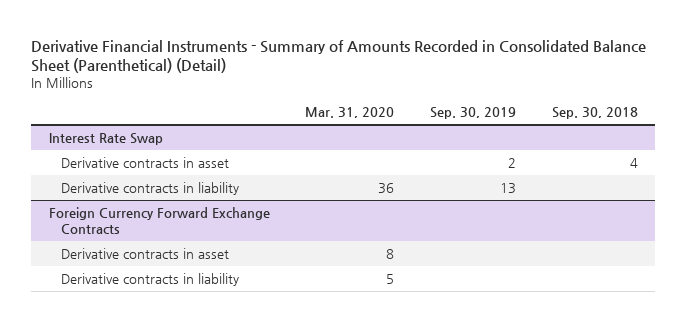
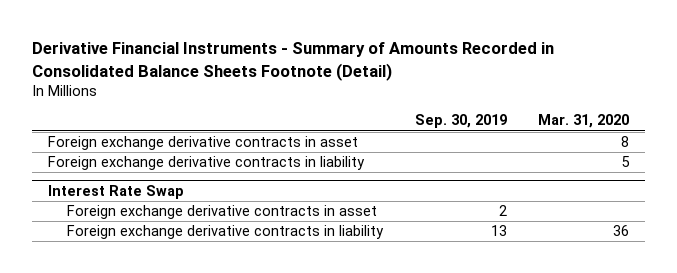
- Derivative Financial Instruments - Summary of Amounts Recorded in Consolidated Balance Sheet (Parenthetical) (Detail)
+ Derivative Financial Instruments - Summary of Amounts Recorded in Consolidated Balance Sheets Footnote (Detail)
- | Mar. 31, 2020 | Sep. 30, 2019 | Sep. 30, 2018
+ | Sep. 30, 2019 | Mar. 31, 2020
+ Foreign exchange derivative contracts in asset | | 8
+ Foreign exchange derivative contracts in liability | | 5
@ Interest Rate Swap
- Derivative contracts in asset | | 2 | 4
- Derivative contracts in liability | 36 | 13 |
- Foreign Currency Forward Exchange Contracts
- Derivative contracts in asset | 8 | |
- Derivative contracts in liability | 5 | |
@ Interest Rate Swap
+ Foreign exchange derivative contracts in asset | 2 |
+ Foreign exchange derivative contracts in liability | 13 | 36

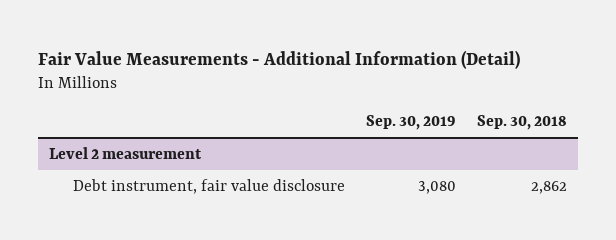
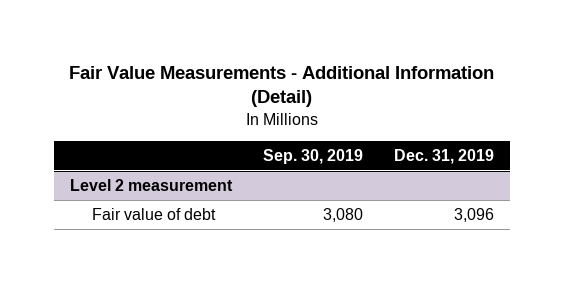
- | Sep. 30, 2019 | Sep. 30, 2018
+ | Sep. 30, 2019 | Dec. 31, 2019
@ Level 2 measurement
- Debt instrument, fair value disclosure | 3,080 | 2,862
+ Fair value of debt | 3,080 | 3,096

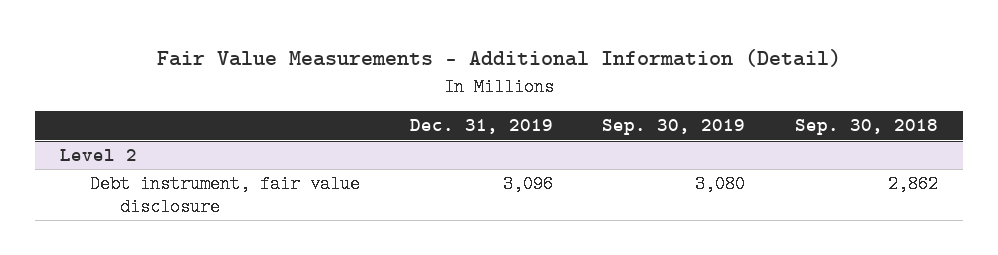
- | Sep. 30, 2019 | Dec. 31, 2019
+ | Dec. 31, 2019 | Sep. 30, 2019 | Sep. 30, 2018
- Level 2 measurement
- Fair value of debt | 3,080 | 3,096
+ Level 2
+ Debt instrument, fair value disclosure | 3,096 | 3,080 | 2,862

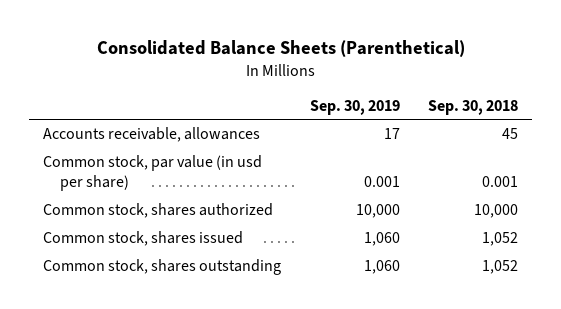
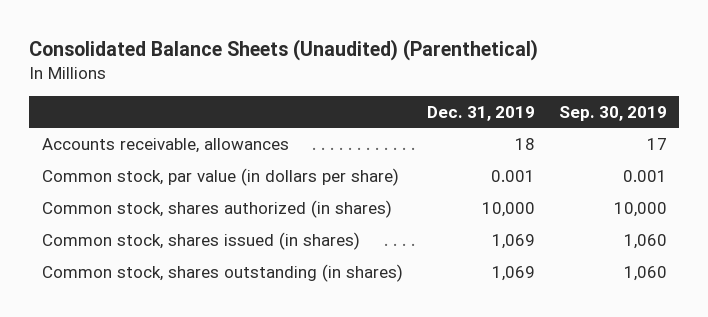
- Consolidated Balance Sheets (Parenthetical)
+ Consolidated Balance Sheets (Unaudited) (Parenthetical)
- | Sep. 30, 2019 | Sep. 30, 2018
+ | Dec. 31, 2019 | Sep. 30, 2019
- Common stock, par value (in usd per share) | 0.001 | 0.001
- Common stock, shares authorized | 10,000 | 10,000
- Common stock, shares issued | 1,060 | 1,052
- Common stock, shares outstanding | 1,060 | 1,052
+ Common stock, par value (in dollars per share) | 0.001 | 0.001
+ Common stock, shares authorized (in shares) | 10,000 | 10,000
+ Common stock, shares issued (in shares) | 1,069 | 1,060
+ Common stock, shares outstanding (in shares) | 1,069 | 1,060

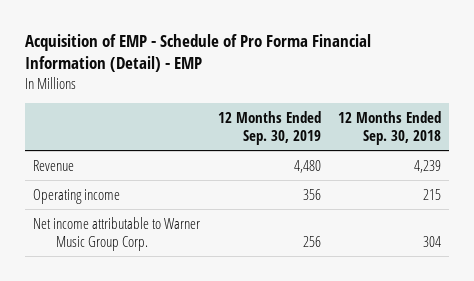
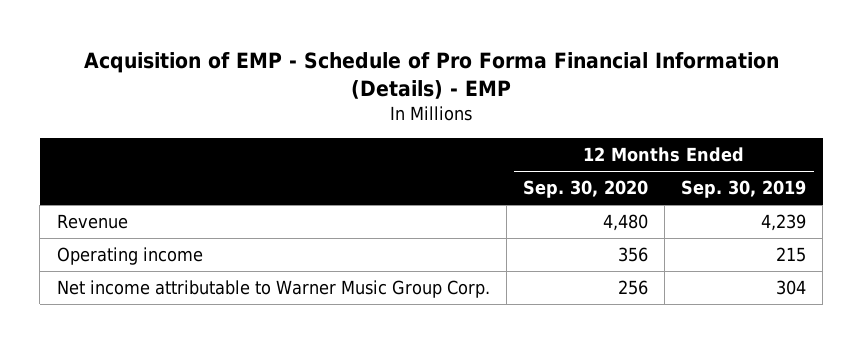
- Acquisition of EMP - Schedule of Pro Forma Financial Information (Detail) - EMP
+ Acquisition of EMP - Schedule of Pro Forma Financial Information (Details) - EMP
- | 12 Months Ended Sep. 30, 2019 | 12 Months Ended Sep. 30, 2018
+ | 12 Months Ended Sep. 30, 2020 | 12 Months Ended Sep. 30, 2019
- Revenue | 4,480 | 4,239
- Operating income | 356 | 215
- Net income attributable to Warner Music Group Corp. | 256 | 304
+ Revenue | 4,480 | 4,239
+ Operating income | 356 | 215
+ Net income attributable to Warner Music Group Corp. | 256 | 304

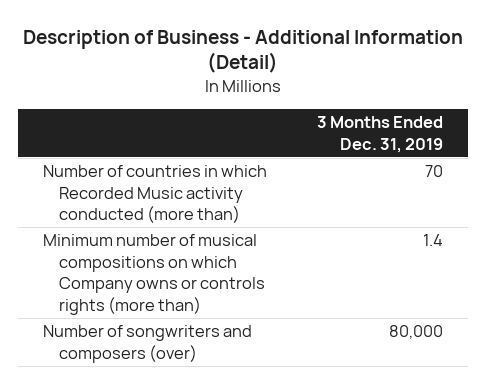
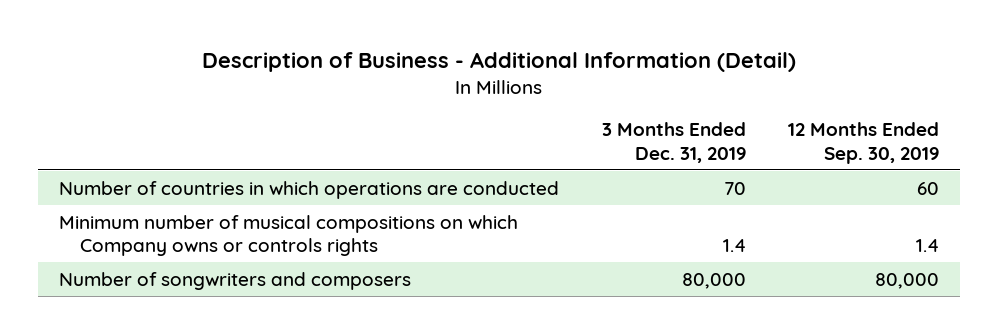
- | 3 Months Ended Dec. 31, 2019
+ | 3 Months Ended Dec. 31, 2019 | 12 Months Ended Sep. 30, 2019
- Number of countries in which Recorded Music activity conducted (more than) | 70
- Minimum number of musical compositions on which Company owns or controls rights (more than) | 1.4
- Number of songwriters and composers (over) | 80,000
+ Number of countries in which operations are conducted | 70 | 60
+ Minimum number of musical compositions on which Company owns or controls rights | 1.4 | 1.4
+ Number of songwriters and composers | 80,000 | 80,000

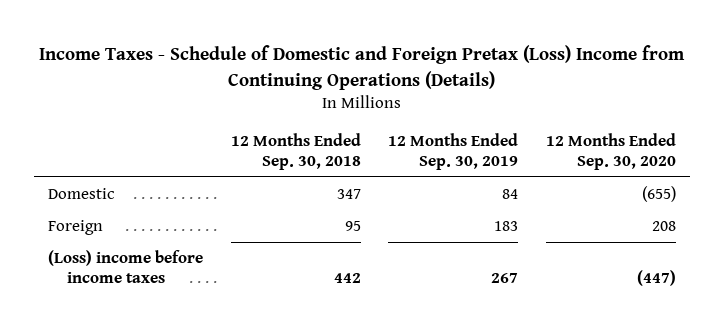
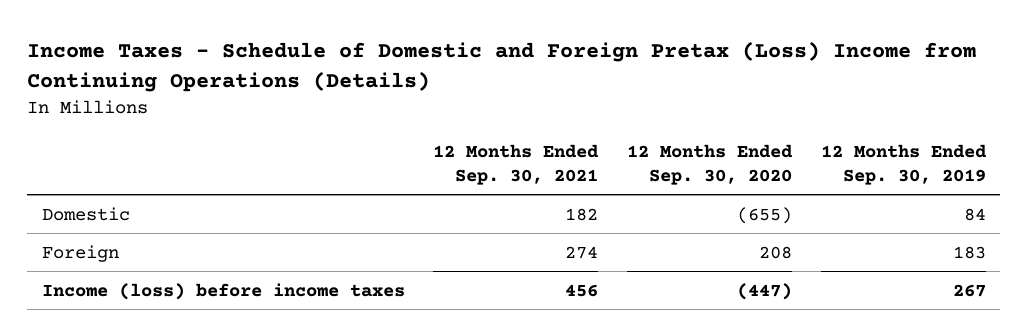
- | 12 Months Ended Sep. 30, 2018 | 12 Months Ended Sep. 30, 2019 | 12 Months Ended Sep. 30, 2020
+ | 12 Months Ended Sep. 30, 2021 | 12 Months Ended Sep. 30, 2020 | 12 Months Ended Sep. 30, 2019
- (Loss) income before income taxes | 442 | 267 | (447)
+ Income (loss) before income taxes | 456 | (447) | 267

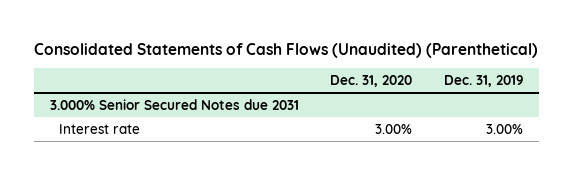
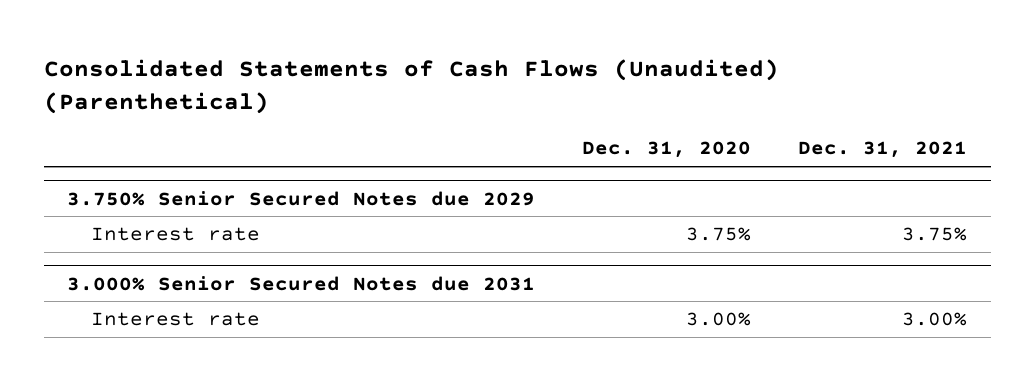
- | Dec. 31, 2020 | Dec. 31, 2019
+ | Dec. 31, 2020 | Dec. 31, 2021
+ 3.750% Senior Secured Notes due 2029
+ Interest rate | 3.75% | 3.75%

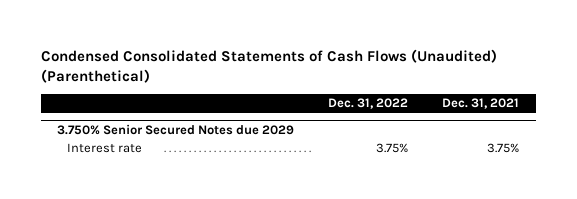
- Consolidated Statements of Cash Flows (Unaudited) (Parenthetical)
+ Condensed Consolidated Statements of Cash Flows (Unaudited) (Parenthetical)
- | Dec. 31, 2020 | Dec. 31, 2021
+ | Dec. 31, 2022 | Dec. 31, 2021
- 3.000% Senior Secured Notes due 2031
- Interest rate | 3.00% | 3.00%

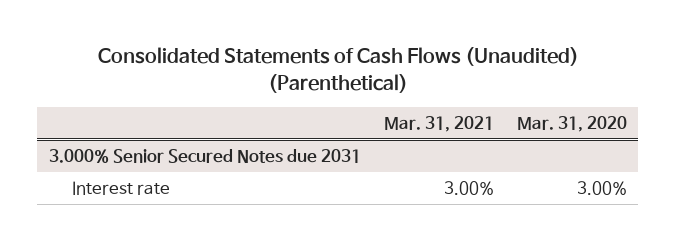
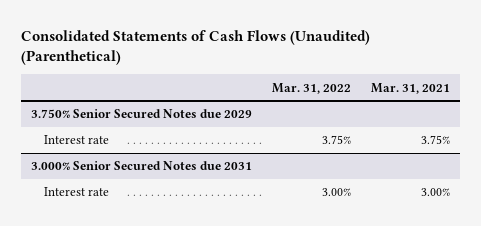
- | Mar. 31, 2021 | Mar. 31, 2020
+ | Mar. 31, 2022 | Mar. 31, 2021
+ 3.750% Senior Secured Notes due 2029
+ Interest rate | 3.75% | 3.75%

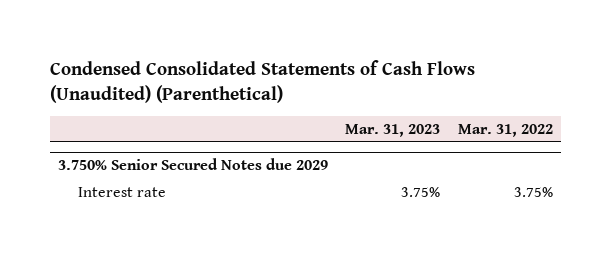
- Consolidated Statements of Cash Flows (Unaudited) (Parenthetical)
+ Condensed Consolidated Statements of Cash Flows (Unaudited) (Parenthetical)
- | Mar. 31, 2022 | Mar. 31, 2021
+ | Mar. 31, 2023 | Mar. 31, 2022
- 3.000% Senior Secured Notes due 2031
- Interest rate | 3.00% | 3.00%

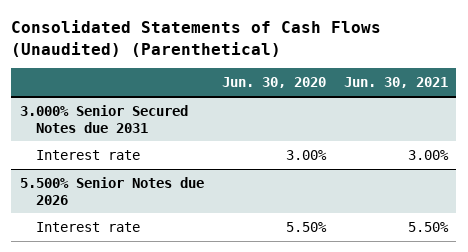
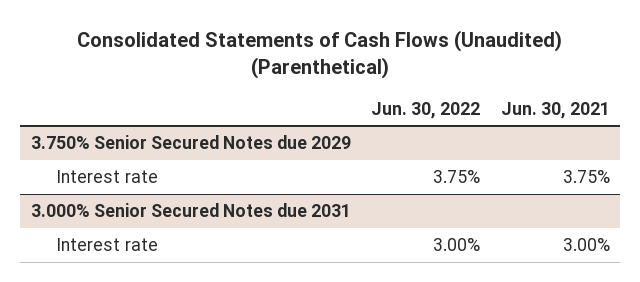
- | Jun. 30, 2020 | Jun. 30, 2021
+ | Jun. 30, 2022 | Jun. 30, 2021
+ 3.750% Senior Secured Notes due 2029
+ Interest rate | 3.75% | 3.75%
- 5.500% Senior Notes due 2026
- Interest rate | 5.50% | 5.50%

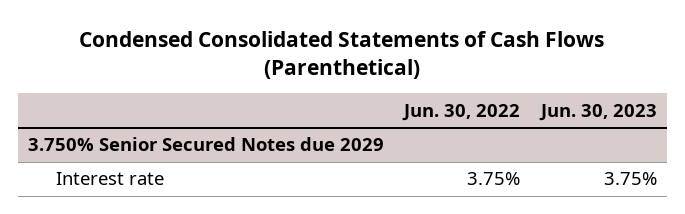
- Consolidated Statements of Cash Flows (Unaudited) (Parenthetical)
+ Condensed Consolidated Statements of Cash Flows (Parenthetical)
- | Jun. 30, 2022 | Jun. 30, 2021
+ | Jun. 30, 2022 | Jun. 30, 2023
- 3.000% Senior Secured Notes due 2031
- Interest rate | 3.00% | 3.00%

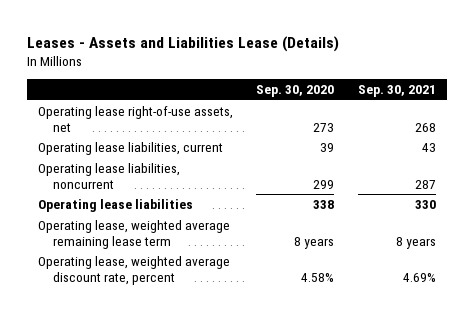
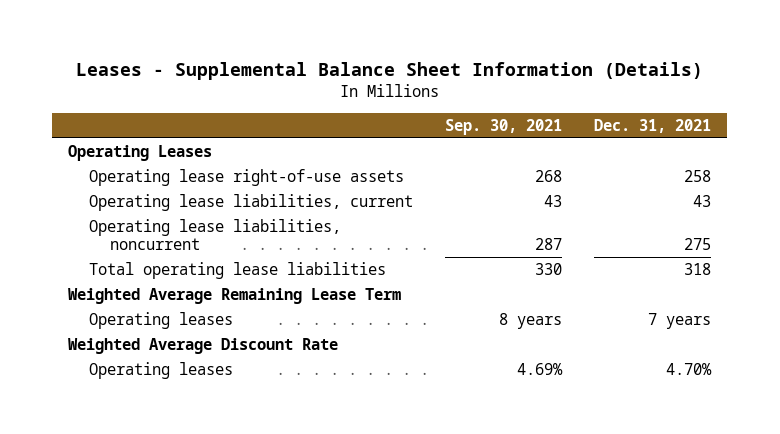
- Leases - Assets and Liabilities Lease (Details)
+ Leases - Supplemental Balance Sheet Information (Details)
- | Sep. 30, 2020 | Sep. 30, 2021
+ | Sep. 30, 2021 | Dec. 31, 2021
- Operating lease right-of-use assets, net | 273 | 268
+ Operating Leases
+ Operating lease right-of-use assets | 268 | 258
- Operating lease liabilities | 338 | 330
- Operating lease, weighted average remaining lease term | 8 years | 8 years
- Operating lease, weighted average discount rate, percent | 4.58% | 4.69%
+ Total operating lease liabilities | 330 | 318
+ Weighted Average Remaining Lease Term
+ Operating leases | 8 years | 7 years
+ Weighted Average Discount Rate
+ Operating leases | 4.69% | 4.70%

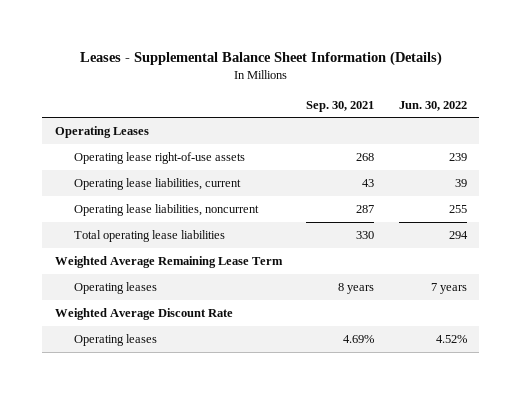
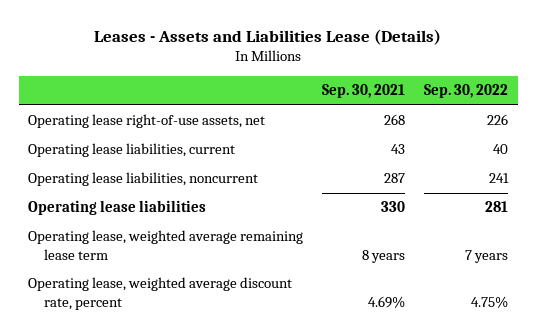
- Leases - Supplemental Balance Sheet Information (Details)
+ Leases - Assets and Liabilities Lease (Details)
- | Sep. 30, 2021 | Jun. 30, 2022
+ | Sep. 30, 2021 | Sep. 30, 2022
- Operating Leases
- Operating lease right-of-use assets | 268 | 239
+ Operating lease right-of-use assets, net | 268 | 226
- Total operating lease liabilities | 330 | 294
- Weighted Average Remaining Lease Term
- Operating leases | 8 years | 7 years
- Weighted Average Discount Rate
- Operating leases | 4.69% | 4.52%
+ Operating lease liabilities | 330 | 281
+ Operating lease, weighted average remaining lease term | 8 years | 7 years
+ Operating lease, weighted average discount rate, percent | 4.69% | 4.75%

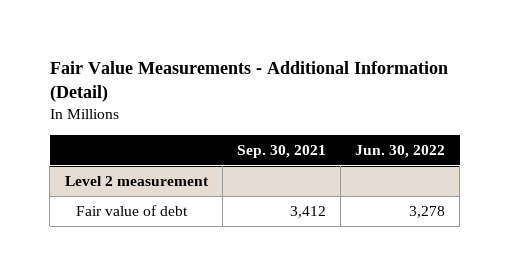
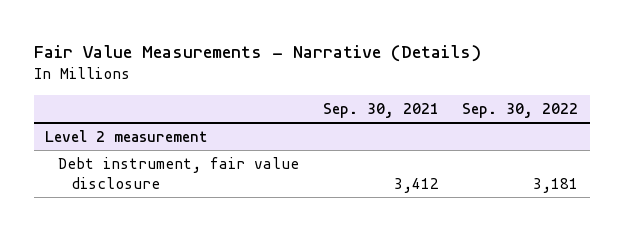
- Fair Value Measurements - Additional Information (Detail)
+ Fair Value Measurements - Narrative (Details)
- | Sep. 30, 2021 | Jun. 30, 2022
+ | Sep. 30, 2021 | Sep. 30, 2022
@ Level 2 measurement
- Fair value of debt | 3,412 | 3,278
+ Debt instrument, fair value disclosure | 3,412 | 3,181

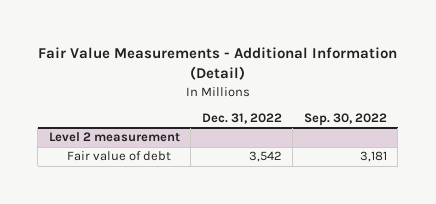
- Fair Value Measurements - Narrative (Details)
+ Fair Value Measurements - Additional Information (Detail)
- | Sep. 30, 2021 | Sep. 30, 2022
+ | Dec. 31, 2022 | Sep. 30, 2022
@ Level 2 measurement
- Debt instrument, fair value disclosure | 3,412 | 3,181
+ Fair value of debt | 3,542 | 3,181

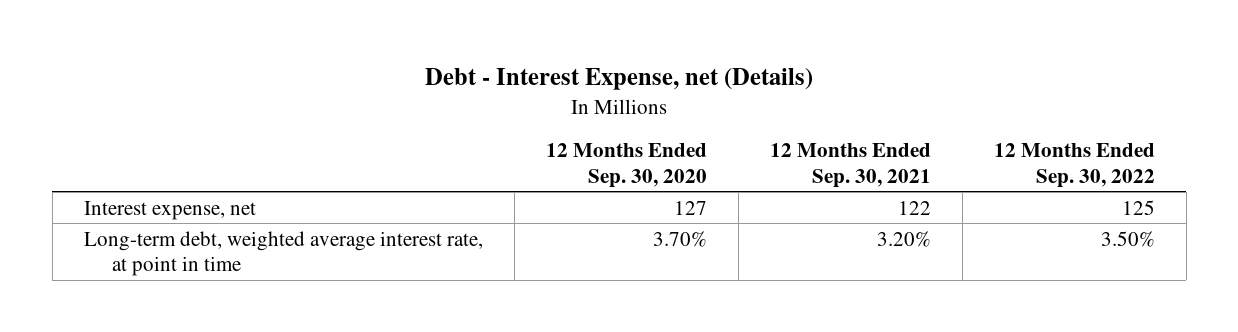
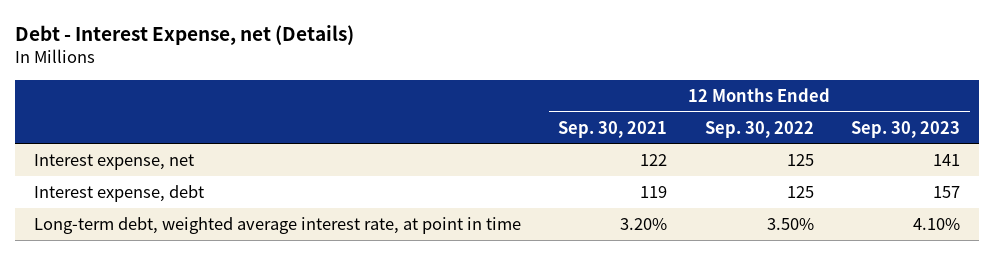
- | 12 Months Ended Sep. 30, 2020 | 12 Months Ended Sep. 30, 2021 | 12 Months Ended Sep. 30, 2022
+ | 12 Months Ended Sep. 30, 2021 | 12 Months Ended Sep. 30, 2022 | 12 Months Ended Sep. 30, 2023
+ Interest expense, debt | 119 | 125 | 157

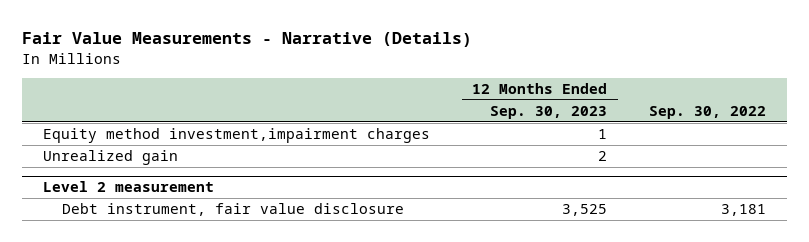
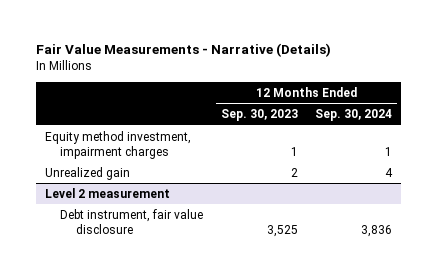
- | 12 Months Ended Sep. 30, 2023 | Sep. 30, 2022
+ | 12 Months Ended Sep. 30, 2023 | 12 Months Ended Sep. 30, 2024
- Equity method investment,impairment charges | 1 |
+ Equity method investment, impairment charges | 1 | 1

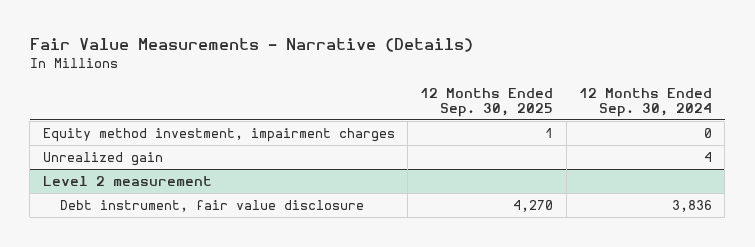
- | 12 Months Ended Sep. 30, 2023 | 12 Months Ended Sep. 30, 2024
+ | 12 Months Ended Sep. 30, 2025 | 12 Months Ended Sep. 30, 2024
- Equity method investment, impairment charges | 1 | 1
+ Equity method investment, impairment charges | 1 | 0

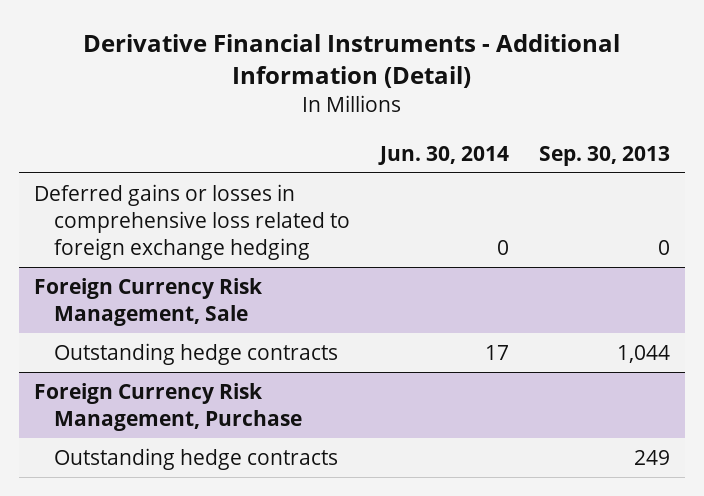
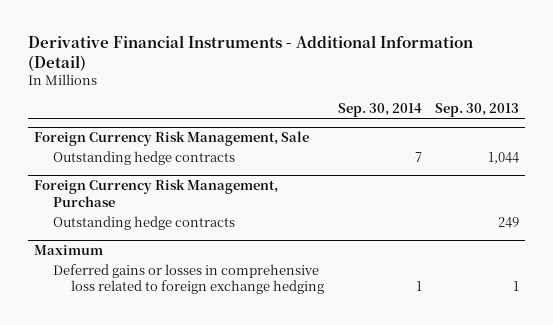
- | Jun. 30, 2014 | Sep. 30, 2013
+ | Sep. 30, 2014 | Sep. 30, 2013
- Deferred gains or losses in comprehensive loss related to foreign exchange hedging | 0 | 0
+ Maximum
+ Deferred gains or losses in comprehensive loss related to foreign exchange hedging | 1 | 1

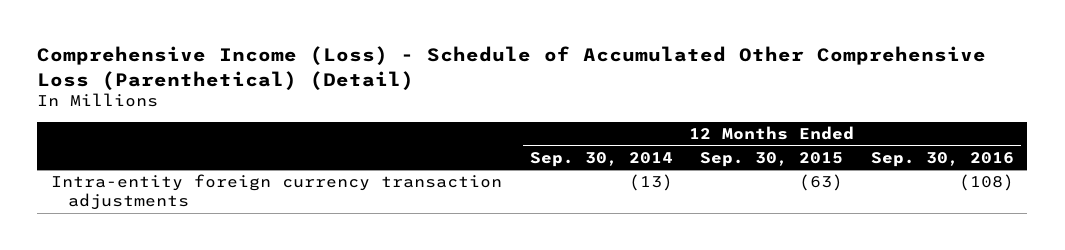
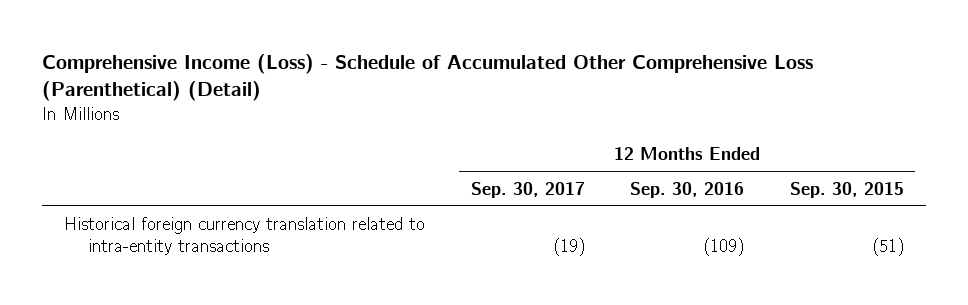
- | 12 Months Ended Sep. 30, 2014 | 12 Months Ended Sep. 30, 2015 | 12 Months Ended Sep. 30, 2016
+ | 12 Months Ended Sep. 30, 2017 | 12 Months Ended Sep. 30, 2016 | 12 Months Ended Sep. 30, 2015
- Intra-entity foreign currency transaction adjustments | (13) | (63) | (108)
+ Historical foreign currency translation related to intra-entity transactions | (19) | (109) | (51)

